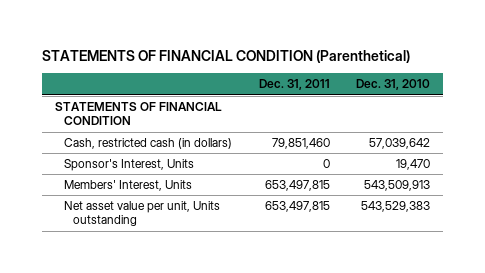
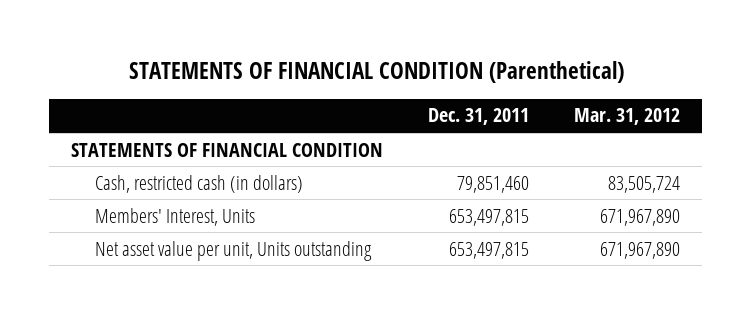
- | Dec. 31, 2011 | Dec. 31, 2010
+ | Dec. 31, 2011 | Mar. 31, 2012
- Sponsor's Interest, Units | 0 | 19,470

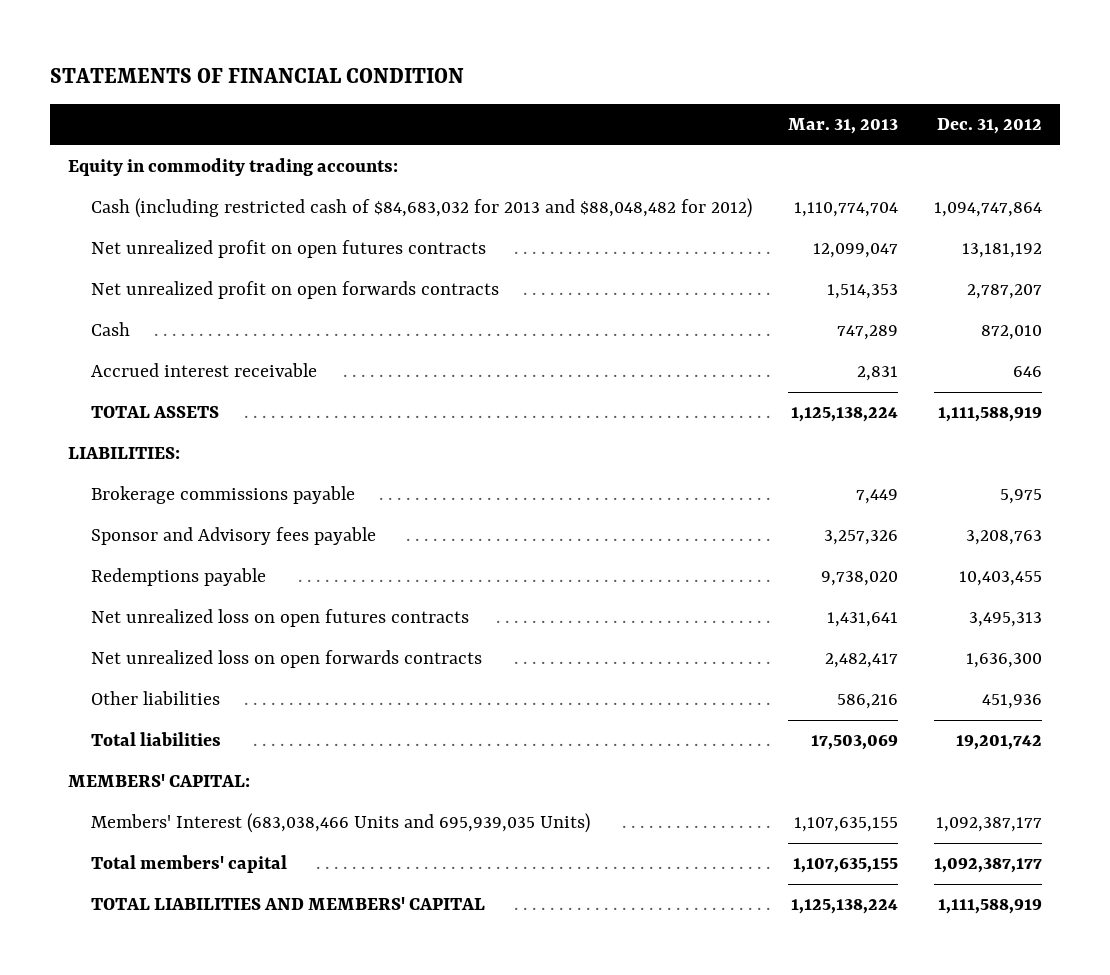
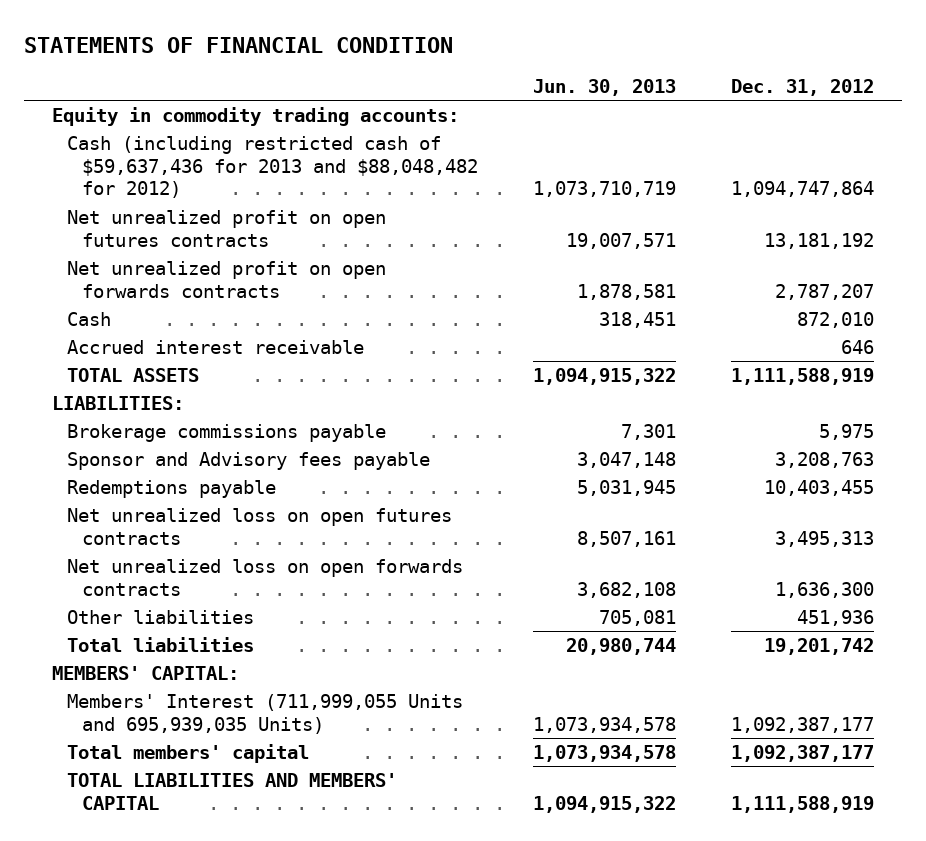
- | Mar. 31, 2013 | Dec. 31, 2012
+ | Jun. 30, 2013 | Dec. 31, 2012
- Cash (including restricted cash of $84,683,032 for 2013 and $88,048,482 for 2012) | 1,110,774,704 | 1,094,747,864
+ Cash (including restricted cash of $59,637,436 for 2013 and $88,048,482 for 2012) | 1,073,710,719 | 1,094,747,864
- Members' Interest (683,038,466 Units and 695,939,035 Units) | 1,107,635,155 | 1,092,387,177
+ Members' Interest (711,999,055 Units and 695,939,035 Units) | 1,073,934,578 | 1,092,387,177

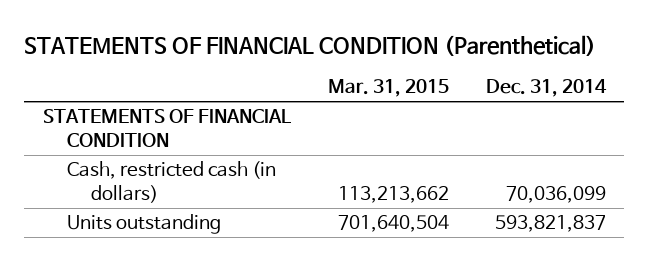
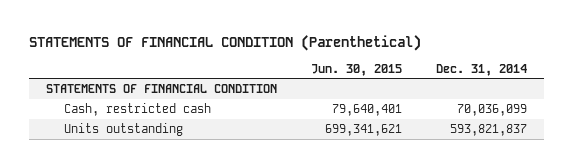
- | Mar. 31, 2015 | Dec. 31, 2014
+ | Jun. 30, 2015 | Dec. 31, 2014
- Cash, restricted cash (in dollars) | 113,213,662 | 70,036,099
+ Cash, restricted cash | 79,640,401 | 70,036,099

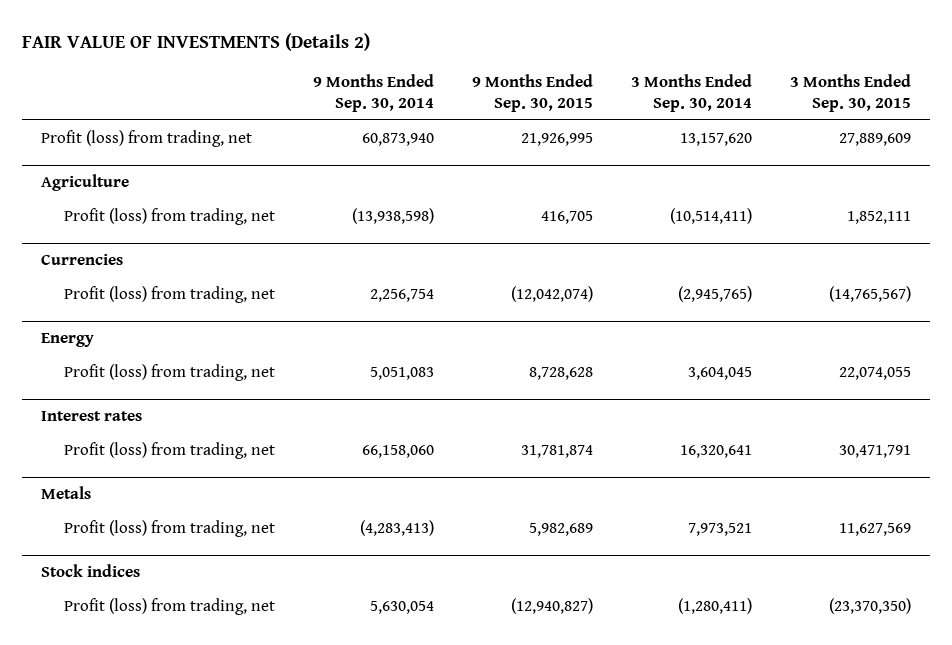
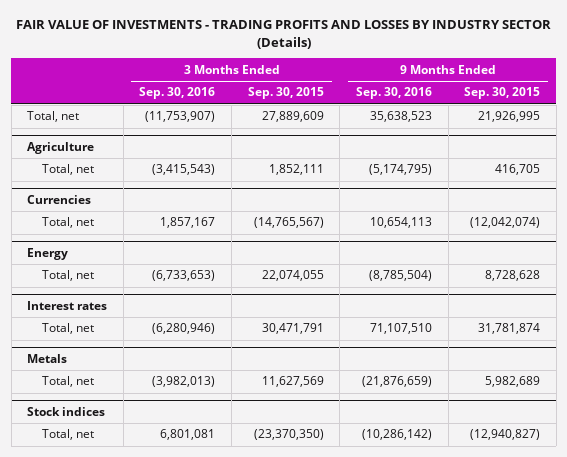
- FAIR VALUE OF INVESTMENTS (Details 2)
+ FAIR VALUE OF INVESTMENTS - TRADING PROFITS AND LOSSES BY INDUSTRY SECTOR (Details)
- | 9 Months Ended Sep. 30, 2014 | 9 Months Ended Sep. 30, 2015 | 3 Months Ended Sep. 30, 2014 | 3 Months Ended Sep. 30, 2015
+ | 3 Months Ended Sep. 30, 2016 | 3 Months Ended Sep. 30, 2015 | 9 Months Ended Sep. 30, 2016 | 9 Months Ended Sep. 30, 2015
- Profit (loss) from trading, net | 60,873,940 | 21,926,995 | 13,157,620 | 27,889,609
+ Total, net | (11,753,907) | 27,889,609 | 35,638,523 | 21,926,995
@ Agriculture
- Profit (loss) from trading, net | (13,938,598) | 416,705 | (10,514,411) | 1,852,111
+ Total, net | (3,415,543) | 1,852,111 | (5,174,795) | 416,705
@ Currencies
- Profit (loss) from trading, net | 2,256,754 | (12,042,074) | (2,945,765) | (14,765,567)
+ Total, net | 1,857,167 | (14,765,567) | 10,654,113 | (12,042,074)
@ Energy
- Profit (loss) from trading, net | 5,051,083 | 8,728,628 | 3,604,045 | 22,074,055
+ Total, net | (6,733,653) | 22,074,055 | (8,785,504) | 8,728,628
@ Interest rates
- Profit (loss) from trading, net | 66,158,060 | 31,781,874 | 16,320,641 | 30,471,791
+ Total, net | (6,280,946) | 30,471,791 | 71,107,510 | 31,781,874
@ Metals
- Profit (loss) from trading, net | (4,283,413) | 5,982,689 | 7,973,521 | 11,627,569
+ Total, net | (3,982,013) | 11,627,569 | (21,876,659) | 5,982,689
@ Stock indices
- Profit (loss) from trading, net | 5,630,054 | (12,940,827) | (1,280,411) | (23,370,350)
+ Total, net | 6,801,081 | (23,370,350) | (10,286,142) | (12,940,827)

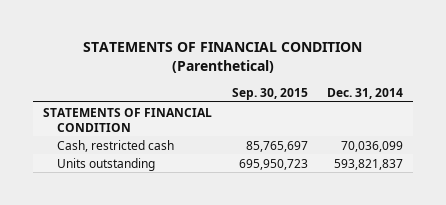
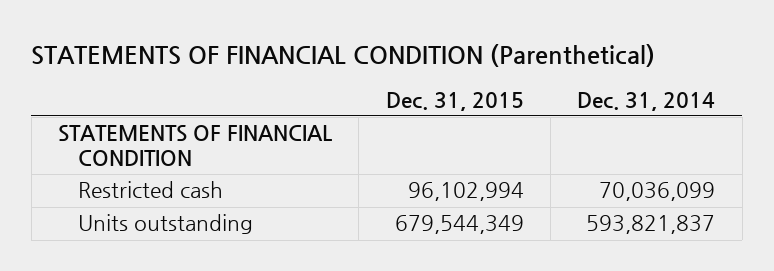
- | Sep. 30, 2015 | Dec. 31, 2014
+ | Dec. 31, 2015 | Dec. 31, 2014
- Cash, restricted cash | 85,765,697 | 70,036,099
+ Restricted cash | 96,102,994 | 70,036,099

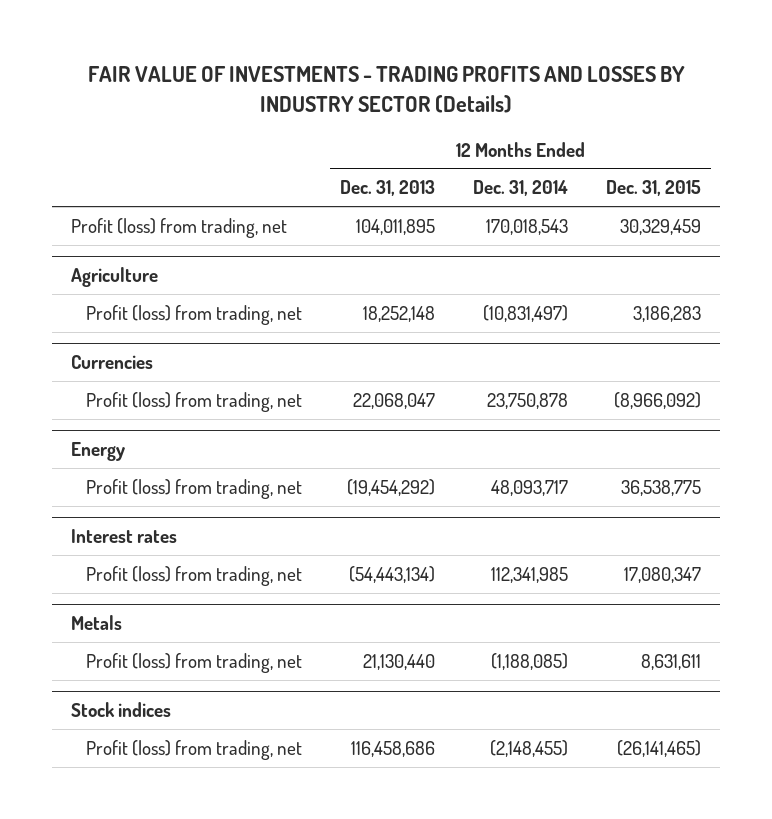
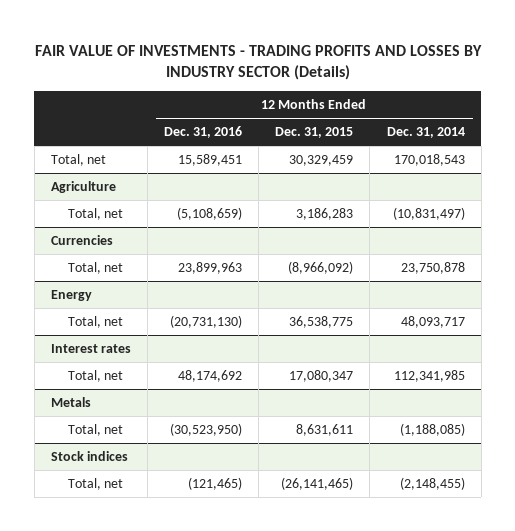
- | 12 Months Ended Dec. 31, 2013 | 12 Months Ended Dec. 31, 2014 | 12 Months Ended Dec. 31, 2015
+ | 12 Months Ended Dec. 31, 2016 | 12 Months Ended Dec. 31, 2015 | 12 Months Ended Dec. 31, 2014
- Profit (loss) from trading, net | 104,011,895 | 170,018,543 | 30,329,459
+ Total, net | 15,589,451 | 30,329,459 | 170,018,543
@ Agriculture
- Profit (loss) from trading, net | 18,252,148 | (10,831,497) | 3,186,283
+ Total, net | (5,108,659) | 3,186,283 | (10,831,497)
@ Currencies
- Profit (loss) from trading, net | 22,068,047 | 23,750,878 | (8,966,092)
+ Total, net | 23,899,963 | (8,966,092) | 23,750,878
@ Energy
- Profit (loss) from trading, net | (19,454,292) | 48,093,717 | 36,538,775
+ Total, net | (20,731,130) | 36,538,775 | 48,093,717
@ Interest rates
- Profit (loss) from trading, net | (54,443,134) | 112,341,985 | 17,080,347
+ Total, net | 48,174,692 | 17,080,347 | 112,341,985
@ Metals
- Profit (loss) from trading, net | 21,130,440 | (1,188,085) | 8,631,611
+ Total, net | (30,523,950) | 8,631,611 | (1,188,085)
@ Stock indices
- Profit (loss) from trading, net | 116,458,686 | (2,148,455) | (26,141,465)
+ Total, net | (121,465) | (26,141,465) | (2,148,455)

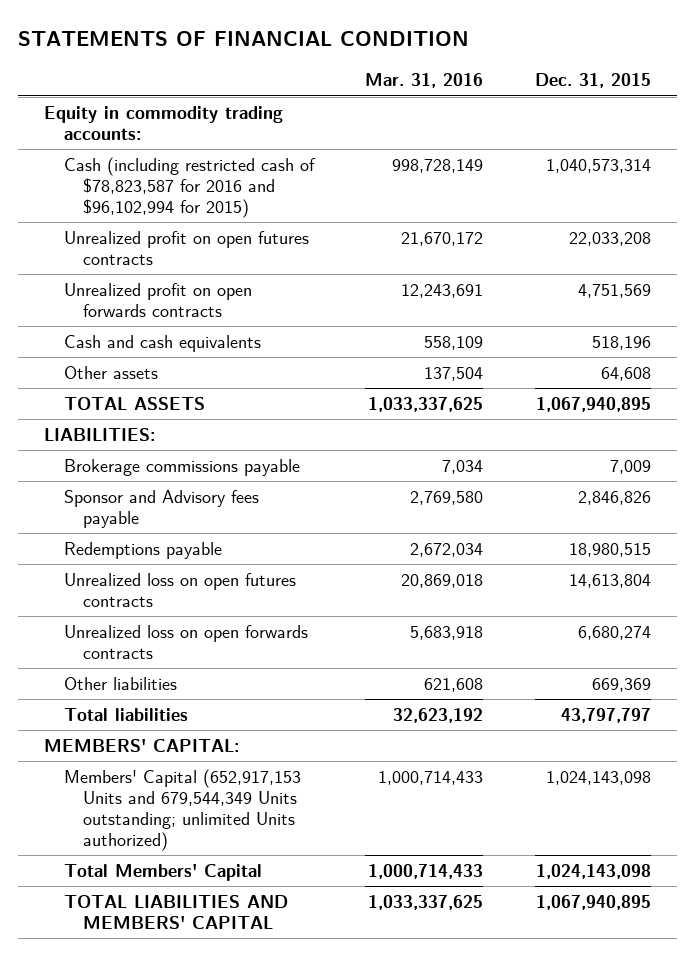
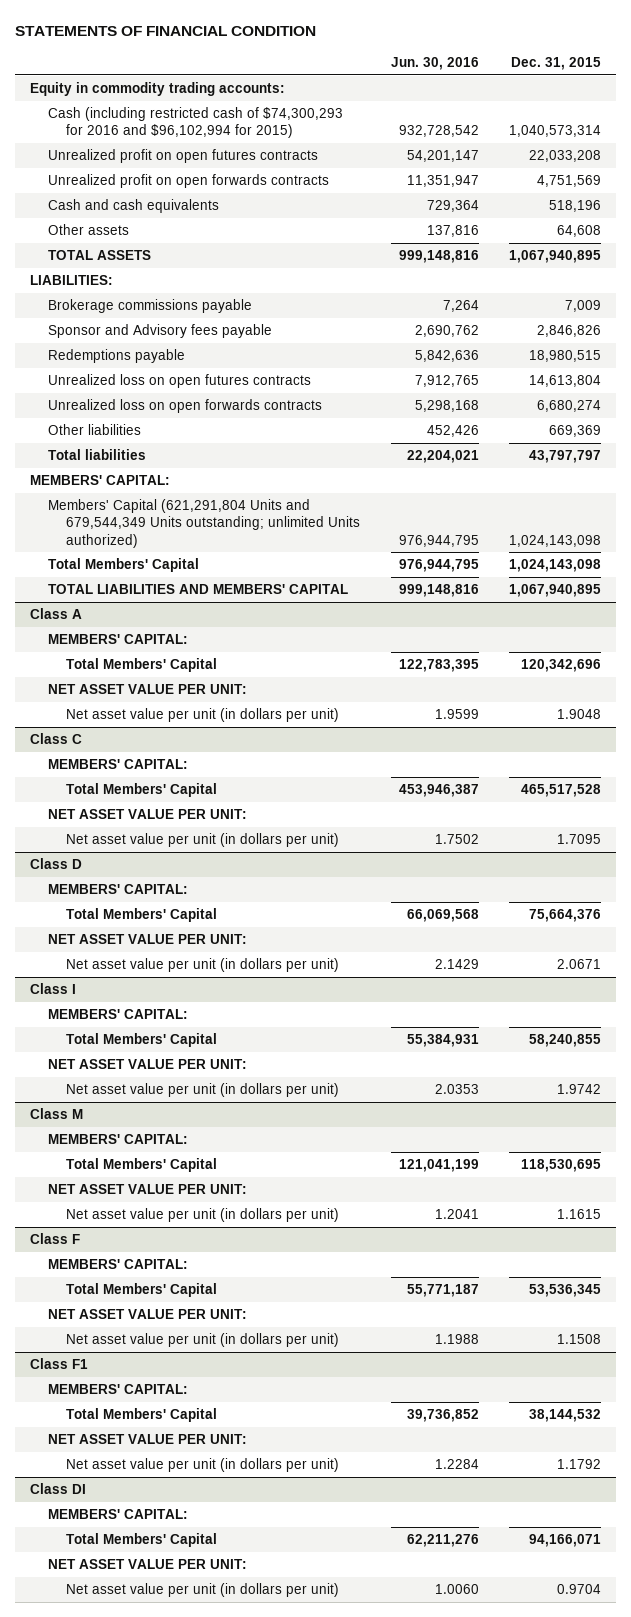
- | Mar. 31, 2016 | Dec. 31, 2015
+ | Jun. 30, 2016 | Dec. 31, 2015
- Cash (including restricted cash of $78,823,587 for 2016 and $96,102,994 for 2015) | 998,728,149 | 1,040,573,314
+ Cash (including restricted cash of $74,300,293 for 2016 and $96,102,994 for 2015) | 932,728,542 | 1,040,573,314
- Members' Capital (652,917,153 Units and 679,544,349 Units outstanding; unlimited Units authorized) | 1,000,714,433 | 1,024,143,098
+ Members' Capital (621,291,804 Units and 679,544,349 Units outstanding; unlimited Units authorized) | 976,944,795 | 1,024,143,098
+ Class A
+ MEMBERS' CAPITAL:
+ Total Members' Capital | 122,783,395 | 120,342,696
+ NET ASSET VALUE PER UNIT:
+ Net asset value per unit (in dollars per unit) | 1.9599 | 1.9048
+ Class C
+ MEMBERS' CAPITAL:
+ Total Members' Capital | 453,946,387 | 465,517,528
+ NET ASSET VALUE PER UNIT:
+ Net asset value per unit (in dollars per unit) | 1.7502 | 1.7095
+ Class D
+ MEMBERS' CAPITAL:
+ Total Members' Capital | 66,069,568 | 75,664,376
+ NET ASSET VALUE PER UNIT:
+ Net asset value per unit (in dollars per unit) | 2.1429 | 2.0671
+ Class I
+ MEMBERS' CAPITAL:
+ Total Members' Capital | 55,384,931 | 58,240,855
+ NET ASSET VALUE PER UNIT:
+ Net asset value per unit (in dollars per unit) | 2.0353 | 1.9742
+ Class M
+ MEMBERS' CAPITAL:
+ Total Members' Capital | 121,041,199 | 118,530,695
+ NET ASSET VALUE PER UNIT:
+ Net asset value per unit (in dollars per unit) | 1.2041 | 1.1615
+ Class F
+ MEMBERS' CAPITAL:
+ Total Members' Capital | 55,771,187 | 53,536,345
+ NET ASSET VALUE PER UNIT:
+ Net asset value per unit (in dollars per unit) | 1.1988 | 1.1508
+ Class F1
+ MEMBERS' CAPITAL:
+ Total Members' Capital | 39,736,852 | 38,144,532
+ NET ASSET VALUE PER UNIT:
+ Net asset value per unit (in dollars per unit) | 1.2284 | 1.1792
+ Class DI
+ MEMBERS' CAPITAL:
+ Total Members' Capital | 62,211,276 | 94,166,071
+ NET ASSET VALUE PER UNIT:
+ Net asset value per unit (in dollars per unit) | 1.0060 | 0.9704

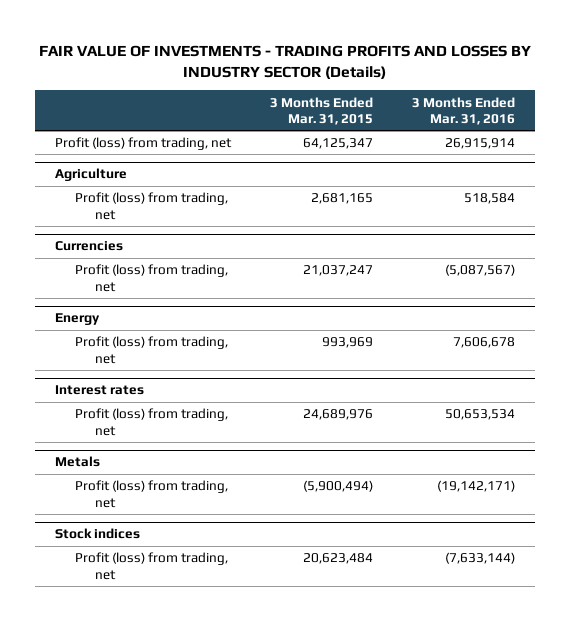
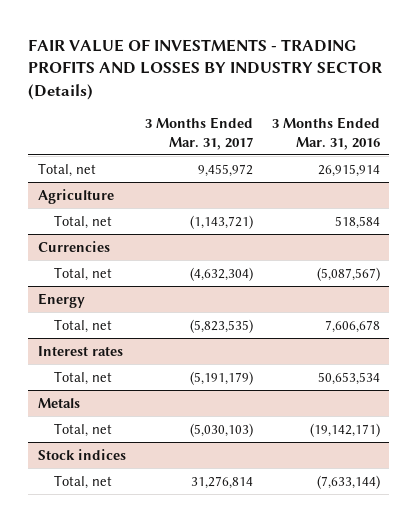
- | 3 Months Ended Mar. 31, 2015 | 3 Months Ended Mar. 31, 2016
+ | 3 Months Ended Mar. 31, 2017 | 3 Months Ended Mar. 31, 2016
- Profit (loss) from trading, net | 64,125,347 | 26,915,914
+ Total, net | 9,455,972 | 26,915,914
@ Agriculture
- Profit (loss) from trading, net | 2,681,165 | 518,584
+ Total, net | (1,143,721) | 518,584
@ Currencies
- Profit (loss) from trading, net | 21,037,247 | (5,087,567)
+ Total, net | (4,632,304) | (5,087,567)
@ Energy
- Profit (loss) from trading, net | 993,969 | 7,606,678
+ Total, net | (5,823,535) | 7,606,678
@ Interest rates
- Profit (loss) from trading, net | 24,689,976 | 50,653,534
+ Total, net | (5,191,179) | 50,653,534
@ Metals
- Profit (loss) from trading, net | (5,900,494) | (19,142,171)
+ Total, net | (5,030,103) | (19,142,171)
@ Stock indices
- Profit (loss) from trading, net | 20,623,484 | (7,633,144)
+ Total, net | 31,276,814 | (7,633,144)

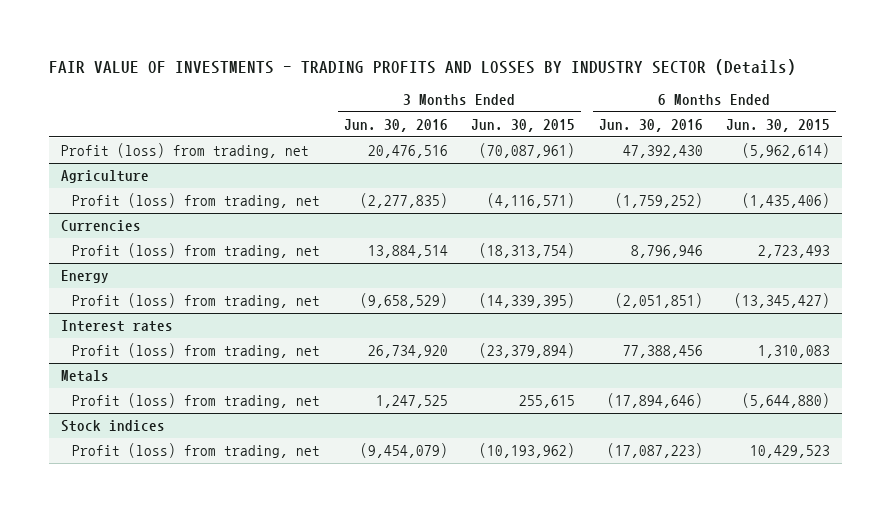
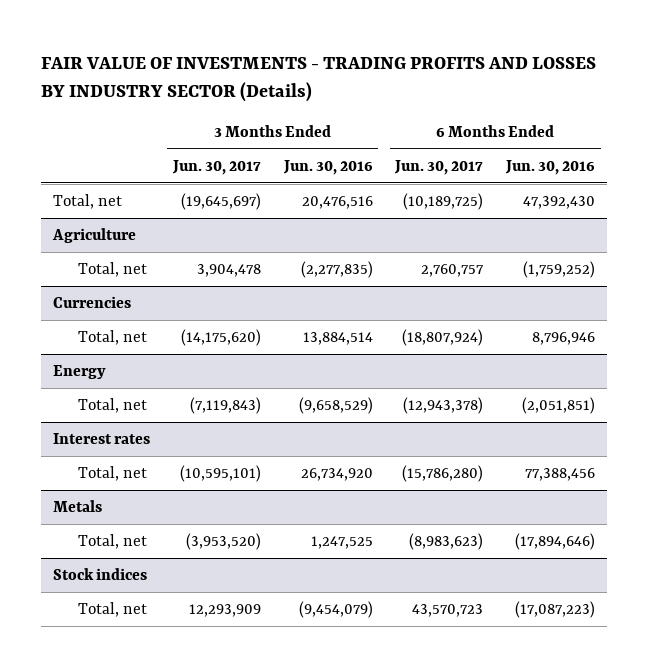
- | 3 Months Ended Jun. 30, 2016 | 3 Months Ended Jun. 30, 2015 | 6 Months Ended Jun. 30, 2016 | 6 Months Ended Jun. 30, 2015
+ | 3 Months Ended Jun. 30, 2017 | 3 Months Ended Jun. 30, 2016 | 6 Months Ended Jun. 30, 2017 | 6 Months Ended Jun. 30, 2016
- Profit (loss) from trading, net | 20,476,516 | (70,087,961) | 47,392,430 | (5,962,614)
+ Total, net | (19,645,697) | 20,476,516 | (10,189,725) | 47,392,430
@ Agriculture
- Profit (loss) from trading, net | (2,277,835) | (4,116,571) | (1,759,252) | (1,435,406)
+ Total, net | 3,904,478 | (2,277,835) | 2,760,757 | (1,759,252)
@ Currencies
- Profit (loss) from trading, net | 13,884,514 | (18,313,754) | 8,796,946 | 2,723,493
+ Total, net | (14,175,620) | 13,884,514 | (18,807,924) | 8,796,946
@ Energy
- Profit (loss) from trading, net | (9,658,529) | (14,339,395) | (2,051,851) | (13,345,427)
+ Total, net | (7,119,843) | (9,658,529) | (12,943,378) | (2,051,851)
@ Interest rates
- Profit (loss) from trading, net | 26,734,920 | (23,379,894) | 77,388,456 | 1,310,083
+ Total, net | (10,595,101) | 26,734,920 | (15,786,280) | 77,388,456
@ Metals
- Profit (loss) from trading, net | 1,247,525 | 255,615 | (17,894,646) | (5,644,880)
+ Total, net | (3,953,520) | 1,247,525 | (8,983,623) | (17,894,646)
@ Stock indices
- Profit (loss) from trading, net | (9,454,079) | (10,193,962) | (17,087,223) | 10,429,523
+ Total, net | 12,293,909 | (9,454,079) | 43,570,723 | (17,087,223)

